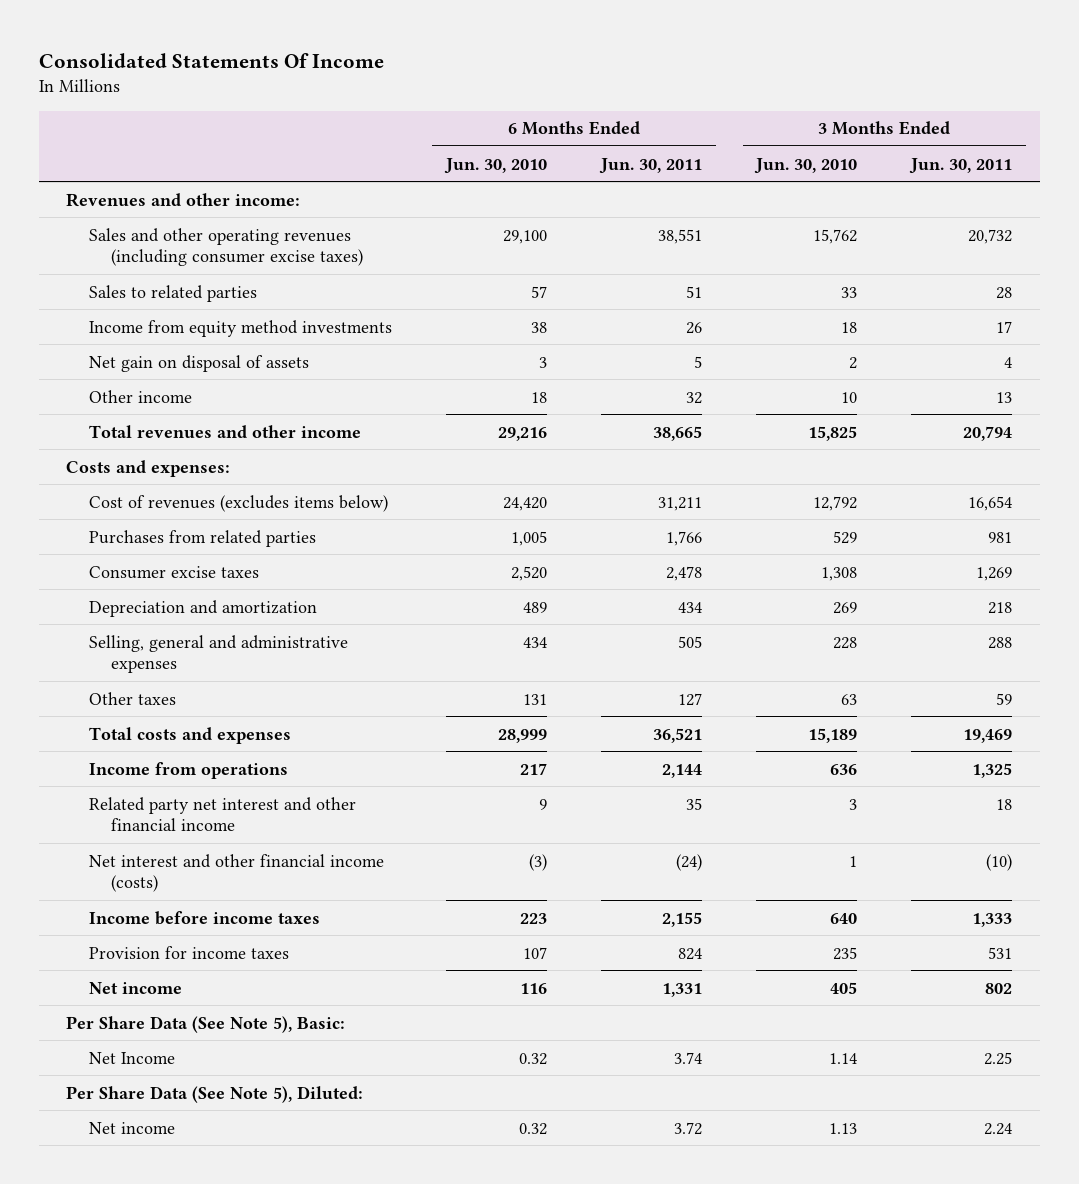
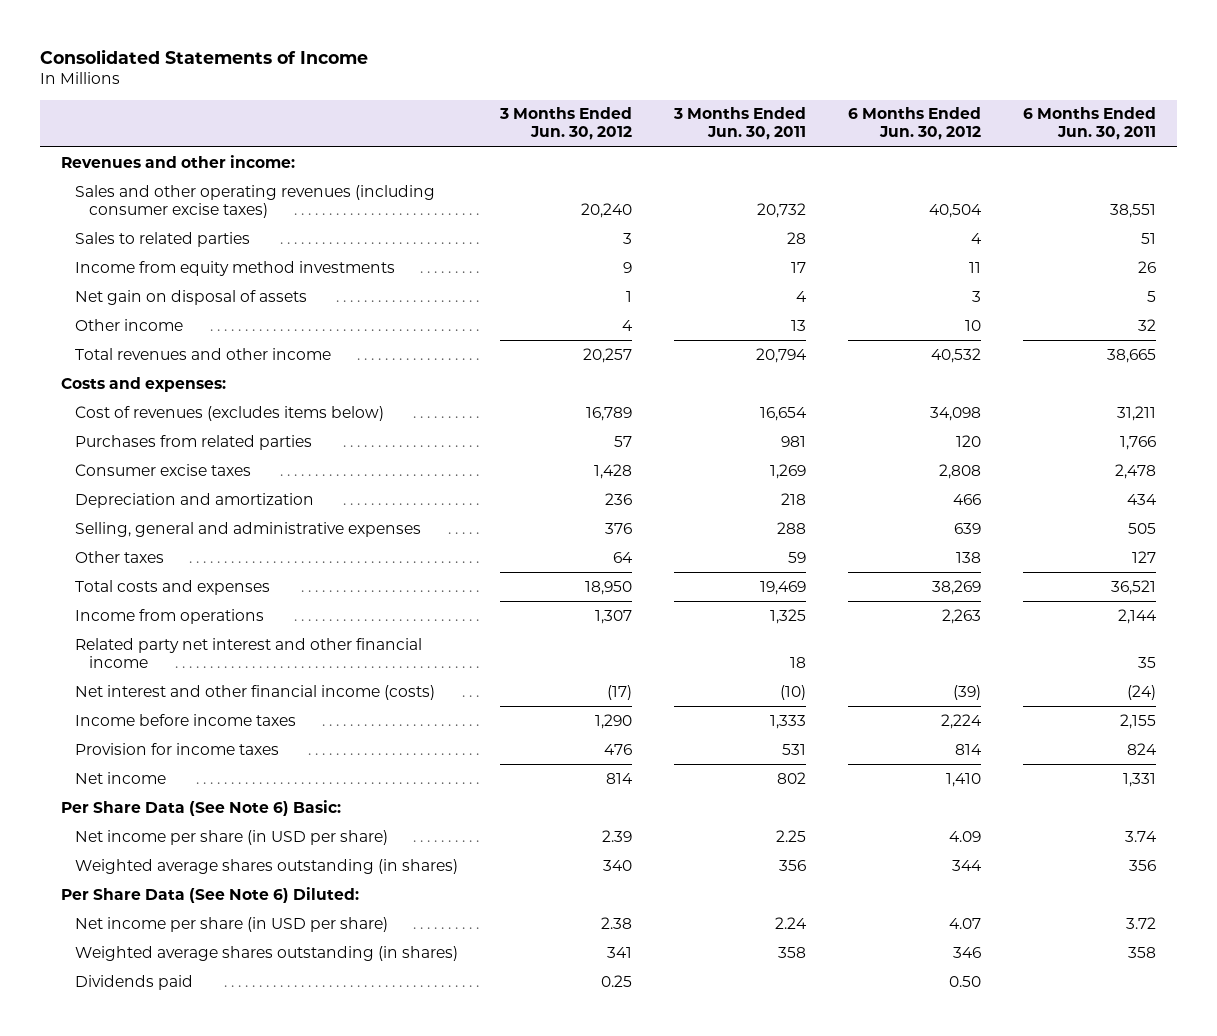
- Consolidated Statements Of Income
+ Consolidated Statements of Income
- | 6 Months Ended Jun. 30, 2010 | 6 Months Ended Jun. 30, 2011 | 3 Months Ended Jun. 30, 2010 | 3 Months Ended Jun. 30, 2011
+ | 3 Months Ended Jun. 30, 2012 | 3 Months Ended Jun. 30, 2011 | 6 Months Ended Jun. 30, 2012 | 6 Months Ended Jun. 30, 2011
- Per Share Data (See Note 5), Basic:
- Net Income | 0.32 | 3.74 | 1.14 | 2.25
- Per Share Data (See Note 5), Diluted:
- Net income | 0.32 | 3.72 | 1.13 | 2.24
+ Per Share Data (See Note 6) Basic:
+ Net income per share (in USD per share) | 2.39 | 2.25 | 4.09 | 3.74
+ Weighted average shares outstanding (in shares) | 340 | 356 | 344 | 356
+ Per Share Data (See Note 6) Diluted:
+ Net income per share (in USD per share) | 2.38 | 2.24 | 4.07 | 3.72
+ Weighted average shares outstanding (in shares) | 341 | 358 | 346 | 358
+ Dividends paid | 0.25 | | 0.50 |

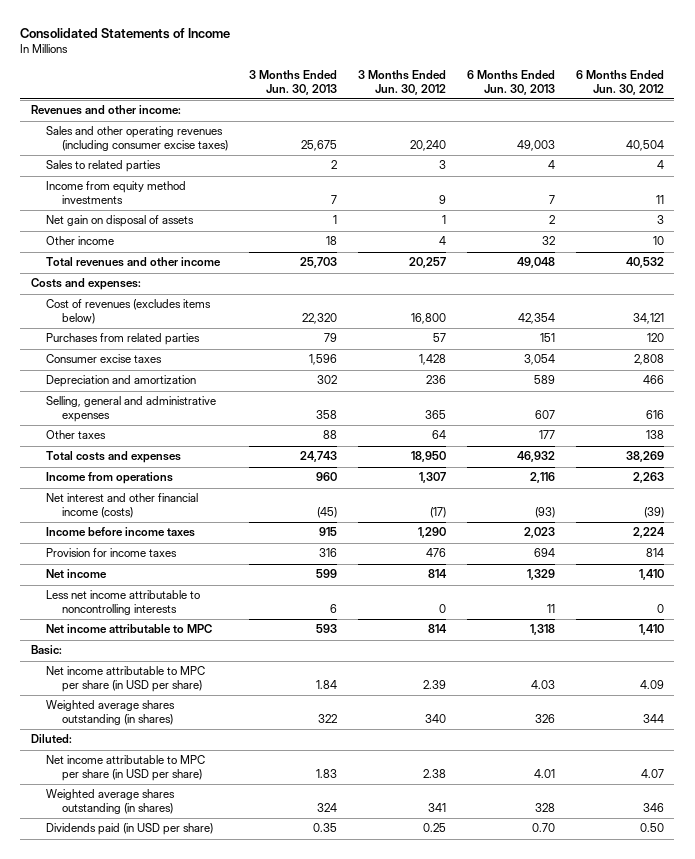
- | 3 Months Ended Jun. 30, 2012 | 3 Months Ended Jun. 30, 2011 | 6 Months Ended Jun. 30, 2012 | 6 Months Ended Jun. 30, 2011
+ | 3 Months Ended Jun. 30, 2013 | 3 Months Ended Jun. 30, 2012 | 6 Months Ended Jun. 30, 2013 | 6 Months Ended Jun. 30, 2012
- Cost of revenues (excludes items below) | 16,789 | 16,654 | 34,098 | 31,211
+ Cost of revenues (excludes items below) | 22,320 | 16,800 | 42,354 | 34,121
- Selling, general and administrative expenses | 376 | 288 | 639 | 505
+ Selling, general and administrative expenses | 358 | 365 | 607 | 616
- Related party net interest and other financial income | | 18 | | 35
- Per Share Data (See Note 6) Basic:
- Net income per share (in USD per share) | 2.39 | 2.25 | 4.09 | 3.74
+ Less net income attributable to noncontrolling interests | 6 | 0 | 11 | 0
+ Net income attributable to MPC | 593 | 814 | 1,318 | 1,410
+ Basic:
+ Net income attributable to MPC per share (in USD per share) | 1.84 | 2.39 | 4.03 | 4.09
- Per Share Data (See Note 6) Diluted:
- Net income per share (in USD per share) | 2.38 | 2.24 | 4.07 | 3.72
+ Diluted:
+ Net income attributable to MPC per share (in USD per share) | 1.83 | 2.38 | 4.01 | 4.07
- Dividends paid | 0.25 | | 0.50 |
+ Dividends paid (in USD per share) | 0.35 | 0.25 | 0.70 | 0.50

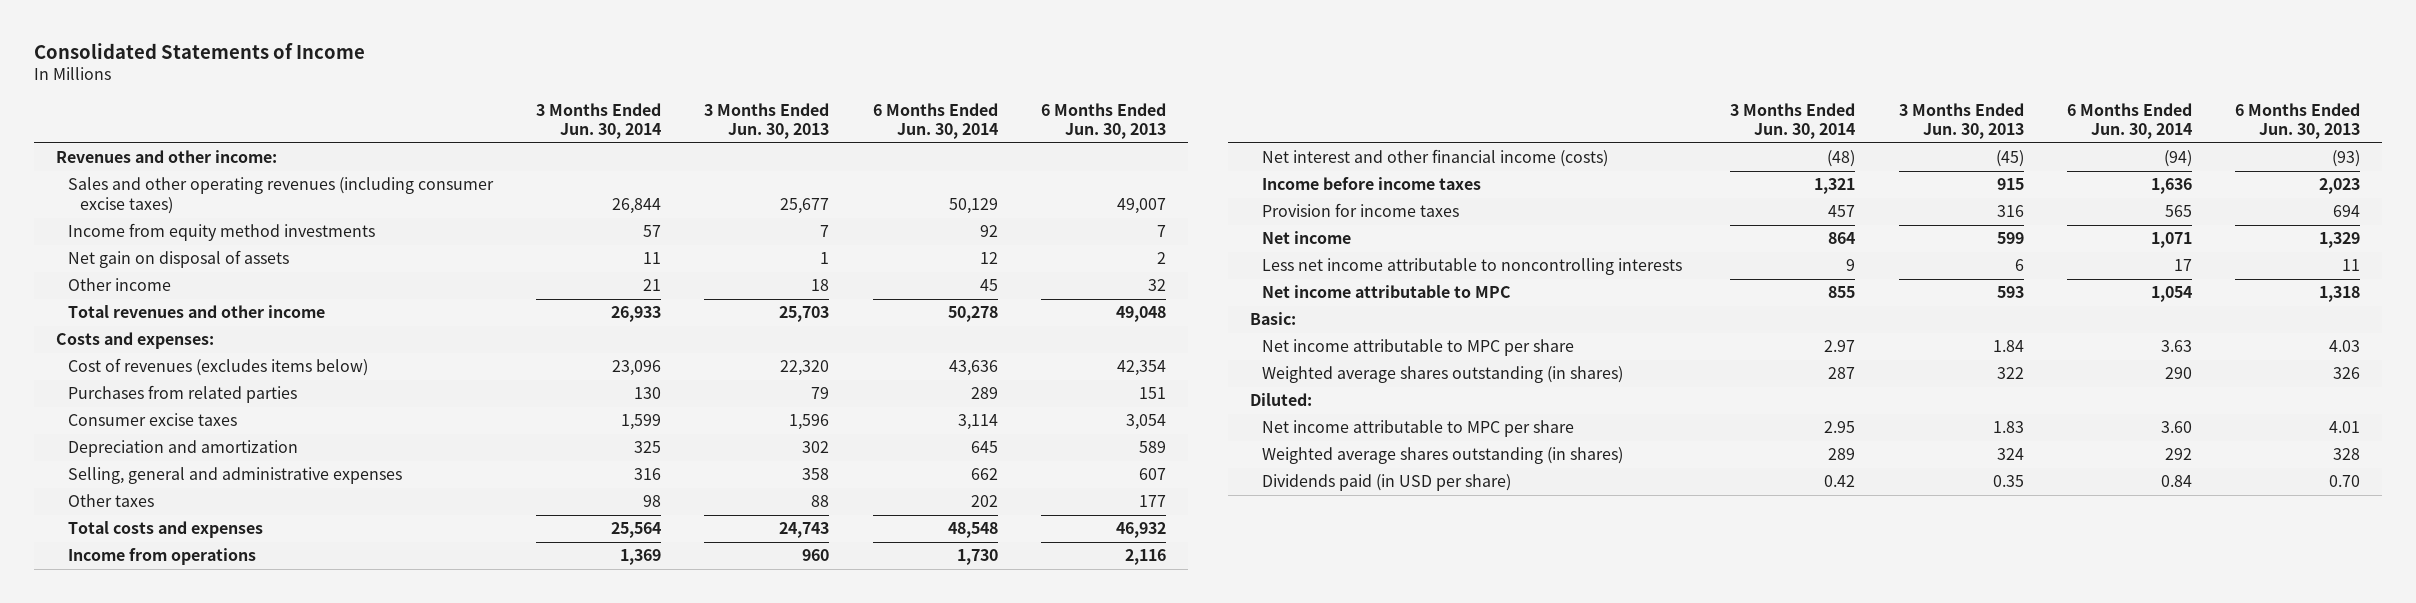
- | 3 Months Ended Jun. 30, 2013 | 3 Months Ended Jun. 30, 2012 | 6 Months Ended Jun. 30, 2013 | 6 Months Ended Jun. 30, 2012
+ | 3 Months Ended Jun. 30, 2014 | 3 Months Ended Jun. 30, 2013 | 6 Months Ended Jun. 30, 2014 | 6 Months Ended Jun. 30, 2013
- Sales and other operating revenues (including consumer excise taxes) | 25,675 | 20,240 | 49,003 | 40,504
- Sales to related parties | 2 | 3 | 4 | 4
+ Sales and other operating revenues (including consumer excise taxes) | 26,844 | 25,677 | 50,129 | 49,007
- Net income attributable to MPC per share (in USD per share) | 1.84 | 2.39 | 4.03 | 4.09
+ Net income attributable to MPC per share | 2.97 | 1.84 | 3.63 | 4.03
- Net income attributable to MPC per share (in USD per share) | 1.83 | 2.38 | 4.01 | 4.07
+ Net income attributable to MPC per share | 2.95 | 1.83 | 3.60 | 4.01

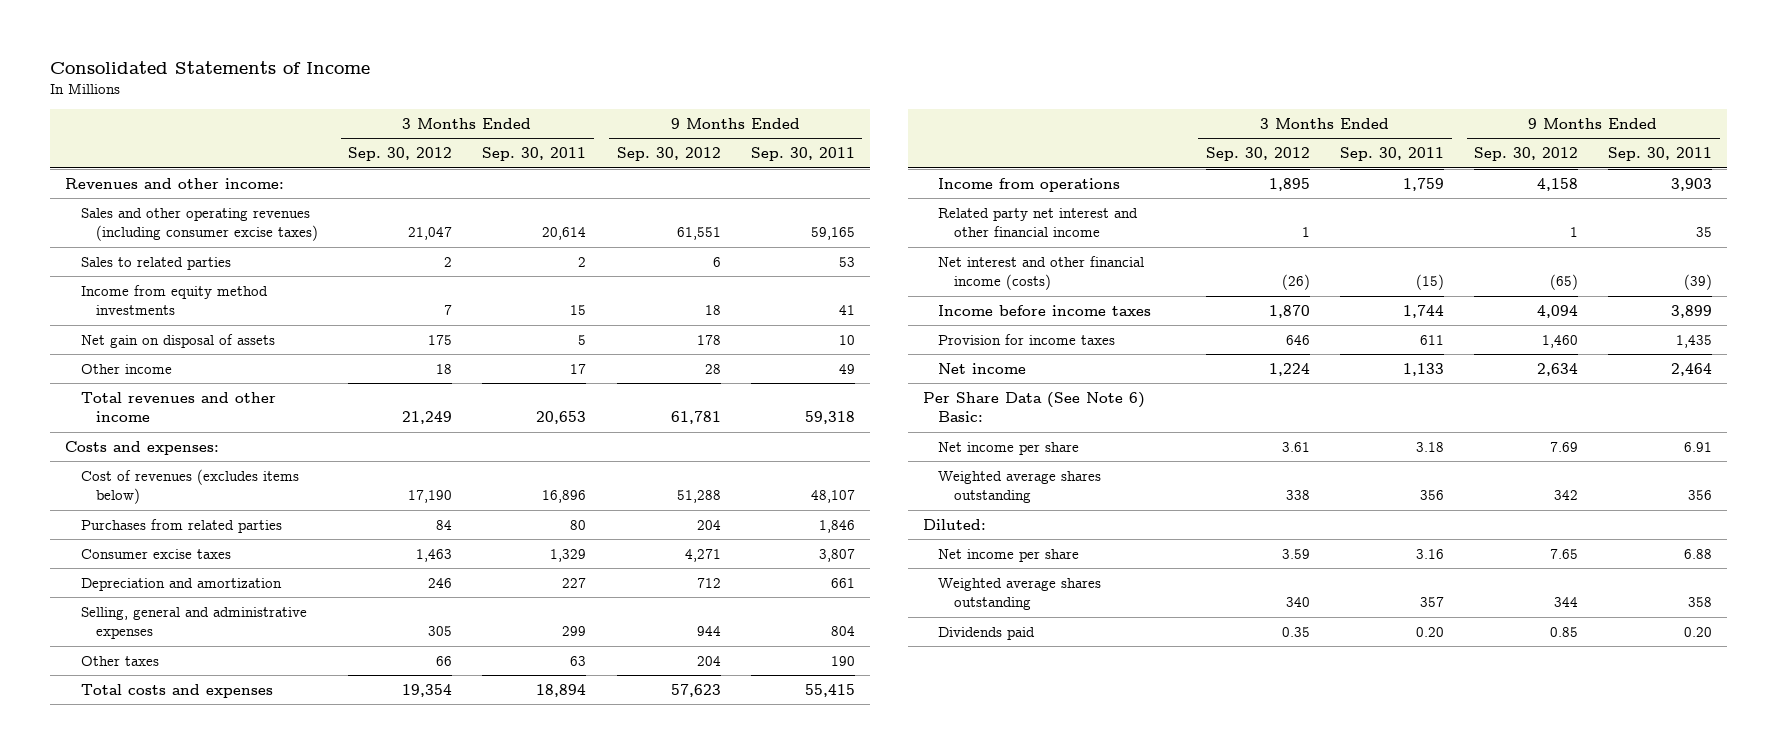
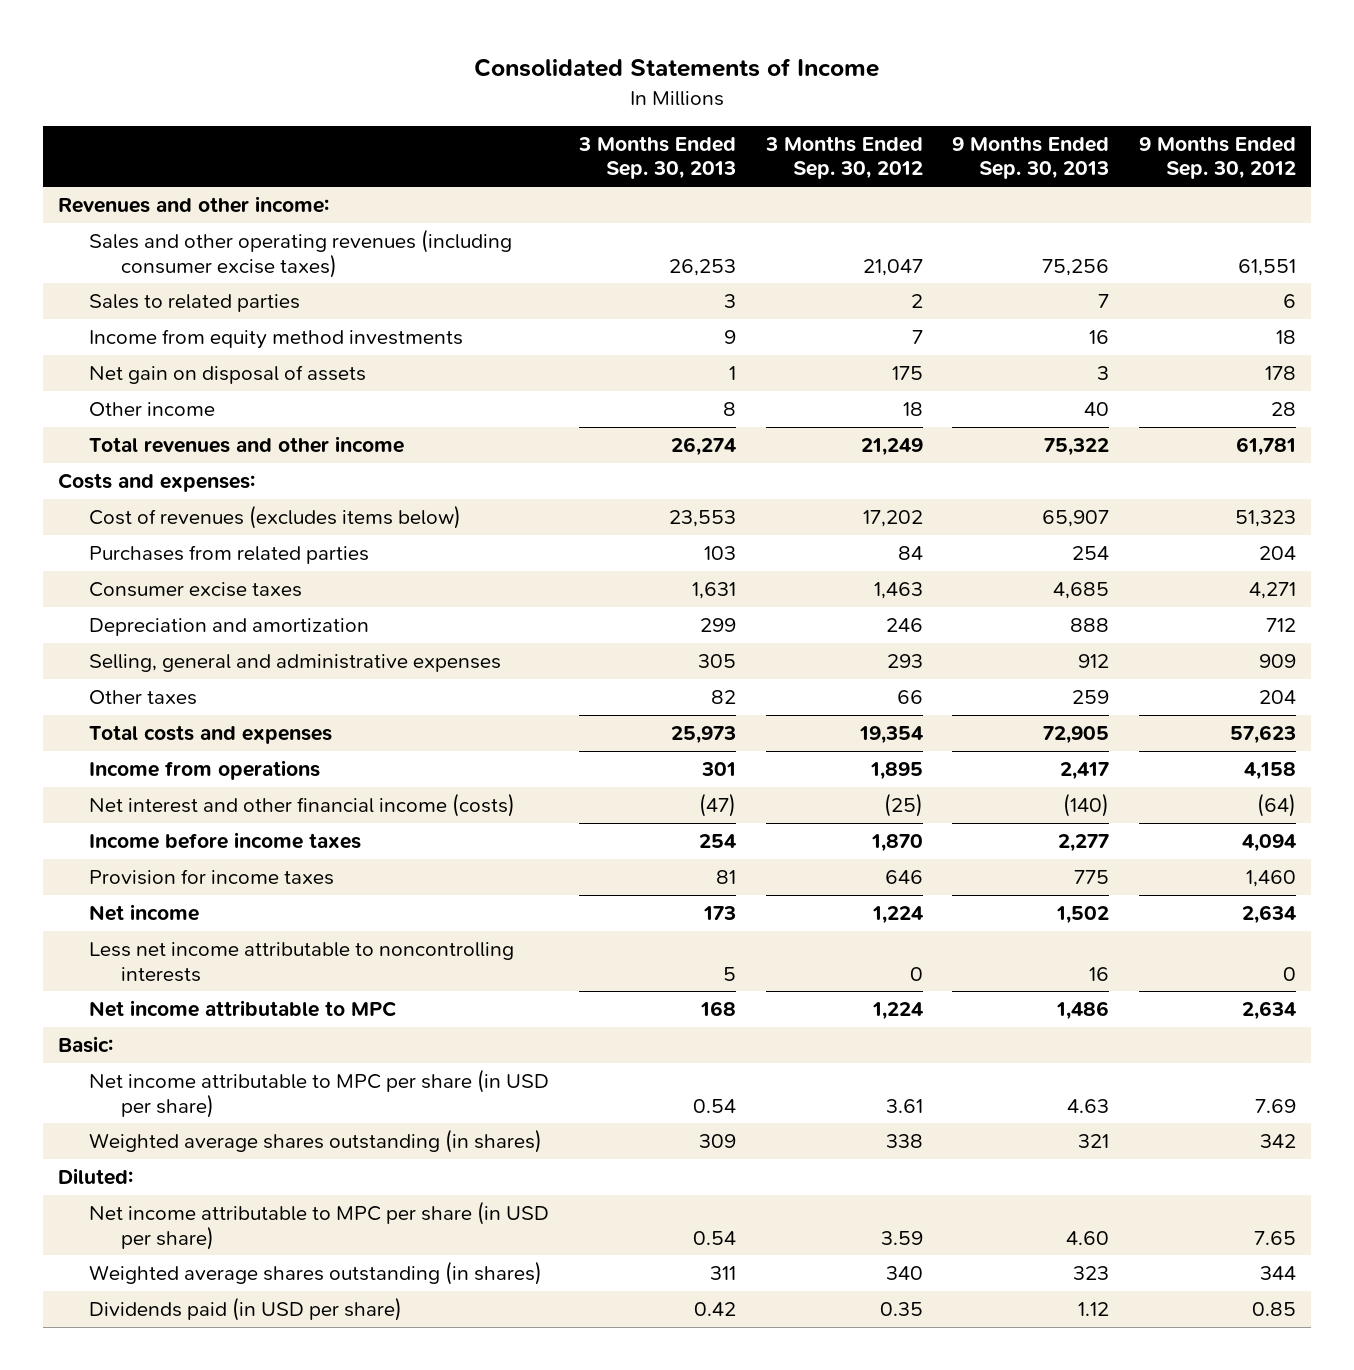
- | 3 Months Ended Sep. 30, 2012 | 3 Months Ended Sep. 30, 2011 | 9 Months Ended Sep. 30, 2012 | 9 Months Ended Sep. 30, 2011
+ | 3 Months Ended Sep. 30, 2013 | 3 Months Ended Sep. 30, 2012 | 9 Months Ended Sep. 30, 2013 | 9 Months Ended Sep. 30, 2012
- Cost of revenues (excludes items below) | 17,190 | 16,896 | 51,288 | 48,107
+ Cost of revenues (excludes items below) | 23,553 | 17,202 | 65,907 | 51,323
- Selling, general and administrative expenses | 305 | 299 | 944 | 804
+ Selling, general and administrative expenses | 305 | 293 | 912 | 909
- Related party net interest and other financial income | 1 | | 1 | 35
- Net interest and other financial income (costs) | (26) | (15) | (65) | (39)
+ Net interest and other financial income (costs) | (47) | (25) | (140) | (64)
- Per Share Data (See Note 6) Basic:
- Net income per share | 3.61 | 3.18 | 7.69 | 6.91
- Weighted average shares outstanding | 338 | 356 | 342 | 356
+ Less net income attributable to noncontrolling interests | 5 | 0 | 16 | 0
+ Net income attributable to MPC | 168 | 1,224 | 1,486 | 2,634
+ Basic:
+ Net income attributable to MPC per share (in USD per share) | 0.54 | 3.61 | 4.63 | 7.69
+ Weighted average shares outstanding (in shares) | 309 | 338 | 321 | 342
- Net income per share | 3.59 | 3.16 | 7.65 | 6.88
- Weighted average shares outstanding | 340 | 357 | 344 | 358
- Dividends paid | 0.35 | 0.20 | 0.85 | 0.20
+ Net income attributable to MPC per share (in USD per share) | 0.54 | 3.59 | 4.60 | 7.65
+ Weighted average shares outstanding (in shares) | 311 | 340 | 323 | 344
+ Dividends paid (in USD per share) | 0.42 | 0.35 | 1.12 | 0.85

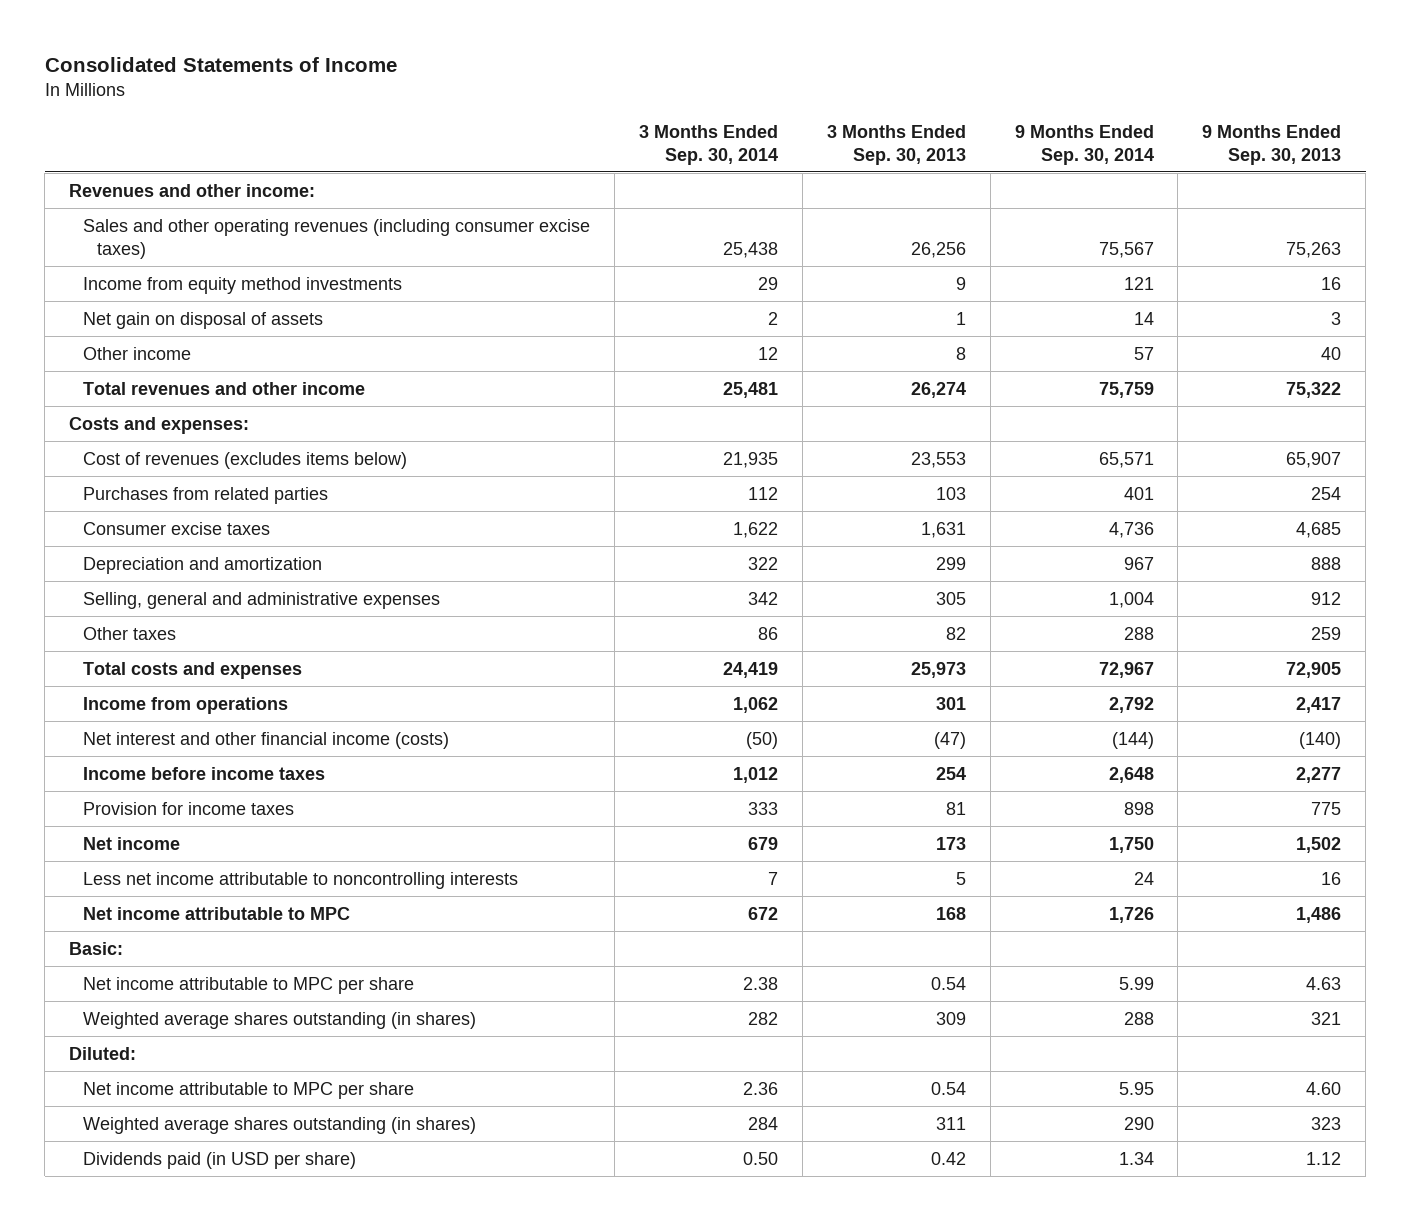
- | 3 Months Ended Sep. 30, 2013 | 3 Months Ended Sep. 30, 2012 | 9 Months Ended Sep. 30, 2013 | 9 Months Ended Sep. 30, 2012
+ | 3 Months Ended Sep. 30, 2014 | 3 Months Ended Sep. 30, 2013 | 9 Months Ended Sep. 30, 2014 | 9 Months Ended Sep. 30, 2013
- Sales and other operating revenues (including consumer excise taxes) | 26,253 | 21,047 | 75,256 | 61,551
- Sales to related parties | 3 | 2 | 7 | 6
+ Sales and other operating revenues (including consumer excise taxes) | 25,438 | 26,256 | 75,567 | 75,263
- Net income attributable to MPC per share (in USD per share) | 0.54 | 3.61 | 4.63 | 7.69
+ Net income attributable to MPC per share | 2.38 | 0.54 | 5.99 | 4.63
- Net income attributable to MPC per share (in USD per share) | 0.54 | 3.59 | 4.60 | 7.65
+ Net income attributable to MPC per share | 2.36 | 0.54 | 5.95 | 4.60

